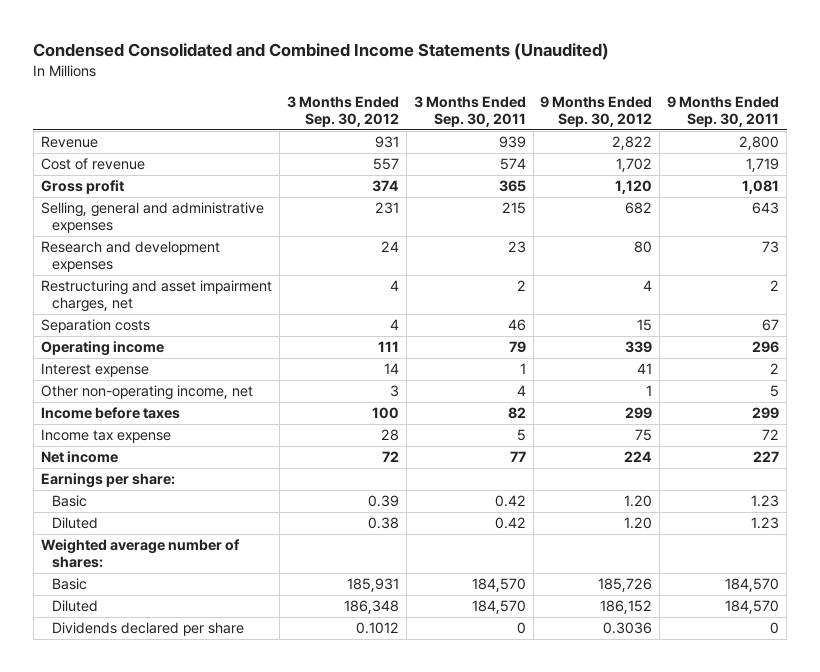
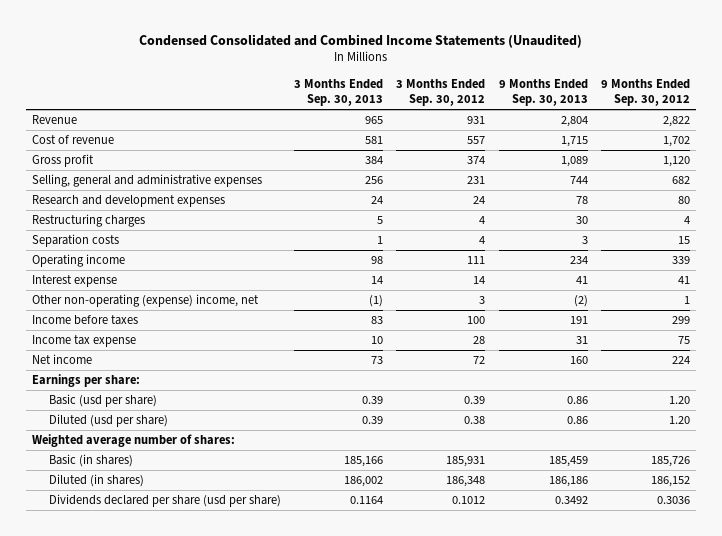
- | 3 Months Ended Sep. 30, 2012 | 3 Months Ended Sep. 30, 2011 | 9 Months Ended Sep. 30, 2012 | 9 Months Ended Sep. 30, 2011
+ | 3 Months Ended Sep. 30, 2013 | 3 Months Ended Sep. 30, 2012 | 9 Months Ended Sep. 30, 2013 | 9 Months Ended Sep. 30, 2012
- Restructuring and asset impairment charges, net | 4 | 2 | 4 | 2
+ Restructuring charges | 5 | 4 | 30 | 4
- Other non-operating income, net | 3 | 4 | 1 | 5
+ Other non-operating (expense) income, net | (1) | 3 | (2) | 1
- Basic | 0.39 | 0.42 | 1.20 | 1.23
- Diluted | 0.38 | 0.42 | 1.20 | 1.23
+ Basic (usd per share) | 0.39 | 0.39 | 0.86 | 1.20
+ Diluted (usd per share) | 0.39 | 0.38 | 0.86 | 1.20
- Basic | 185,931 | 184,570 | 185,726 | 184,570
- Diluted | 186,348 | 184,570 | 186,152 | 184,570
- Dividends declared per share | 0.1012 | 0 | 0.3036 | 0
+ Basic (in shares) | 185,166 | 185,931 | 185,459 | 185,726
+ Diluted (in shares) | 186,002 | 186,348 | 186,186 | 186,152
+ Dividends declared per share (usd per share) | 0.1164 | 0.1012 | 0.3492 | 0.3036

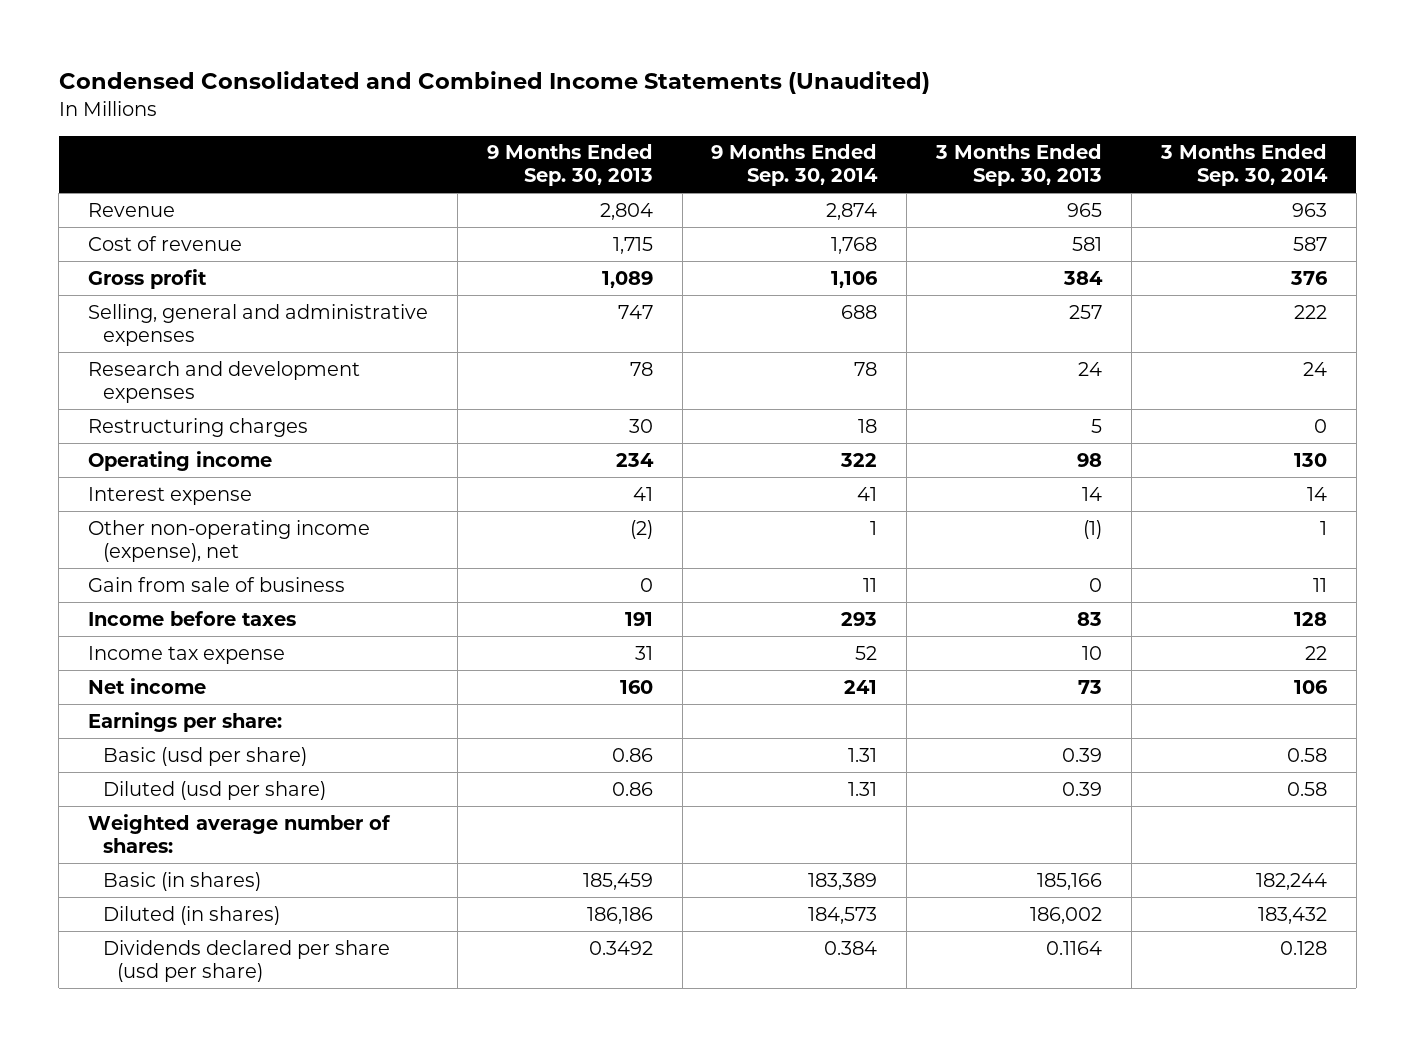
- | 3 Months Ended Sep. 30, 2013 | 3 Months Ended Sep. 30, 2012 | 9 Months Ended Sep. 30, 2013 | 9 Months Ended Sep. 30, 2012
+ | 9 Months Ended Sep. 30, 2013 | 9 Months Ended Sep. 30, 2014 | 3 Months Ended Sep. 30, 2013 | 3 Months Ended Sep. 30, 2014
- Selling, general and administrative expenses | 256 | 231 | 744 | 682
+ Selling, general and administrative expenses | 747 | 688 | 257 | 222
- Separation costs | 1 | 4 | 3 | 15
- Other non-operating (expense) income, net | (1) | 3 | (2) | 1
+ Other non-operating income (expense), net | (2) | 1 | (1) | 1
+ Gain from sale of business | 0 | 11 | 0 | 11

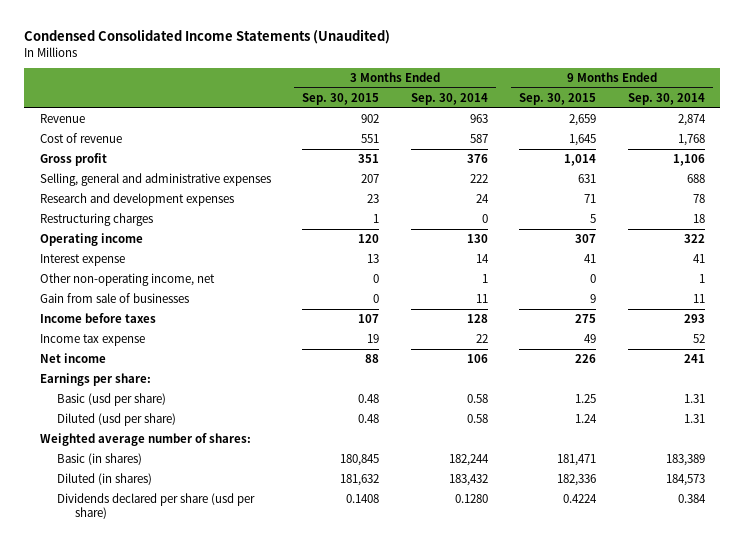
- Condensed Consolidated and Combined Income Statements (Unaudited)
+ Condensed Consolidated Income Statements (Unaudited)
- | 9 Months Ended Sep. 30, 2013 | 9 Months Ended Sep. 30, 2014 | 3 Months Ended Sep. 30, 2013 | 3 Months Ended Sep. 30, 2014
+ | 3 Months Ended Sep. 30, 2015 | 3 Months Ended Sep. 30, 2014 | 9 Months Ended Sep. 30, 2015 | 9 Months Ended Sep. 30, 2014
- Other non-operating income (expense), net | (2) | 1 | (1) | 1
- Gain from sale of business | 0 | 11 | 0 | 11
+ Other non-operating income, net | 0 | 1 | 0 | 1
+ Gain from sale of businesses | 0 | 11 | 9 | 11
- Dividends declared per share (usd per share) | 0.3492 | 0.384 | 0.1164 | 0.128
+ Dividends declared per share (usd per share) | 0.1408 | 0.1280 | 0.4224 | 0.384

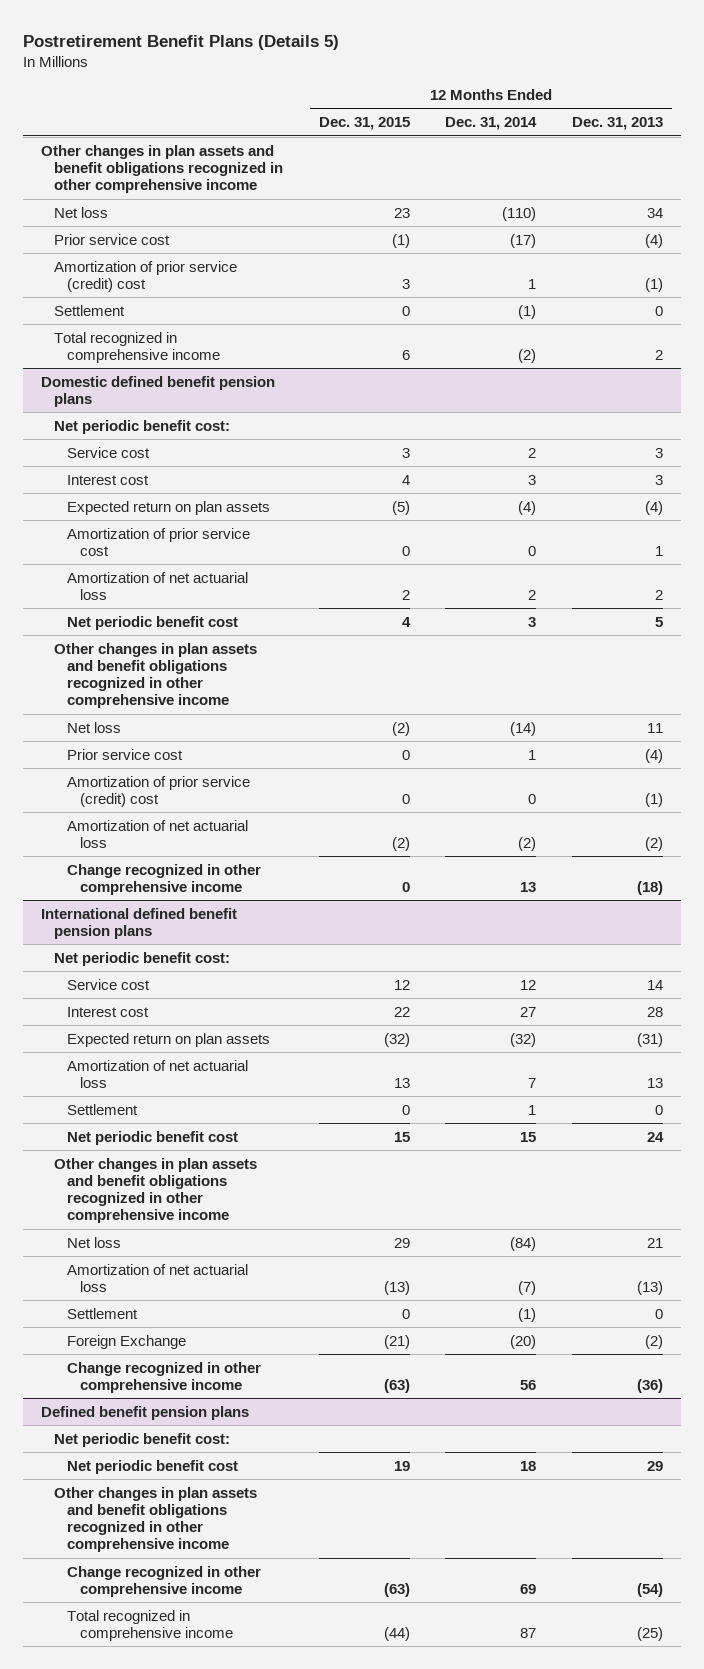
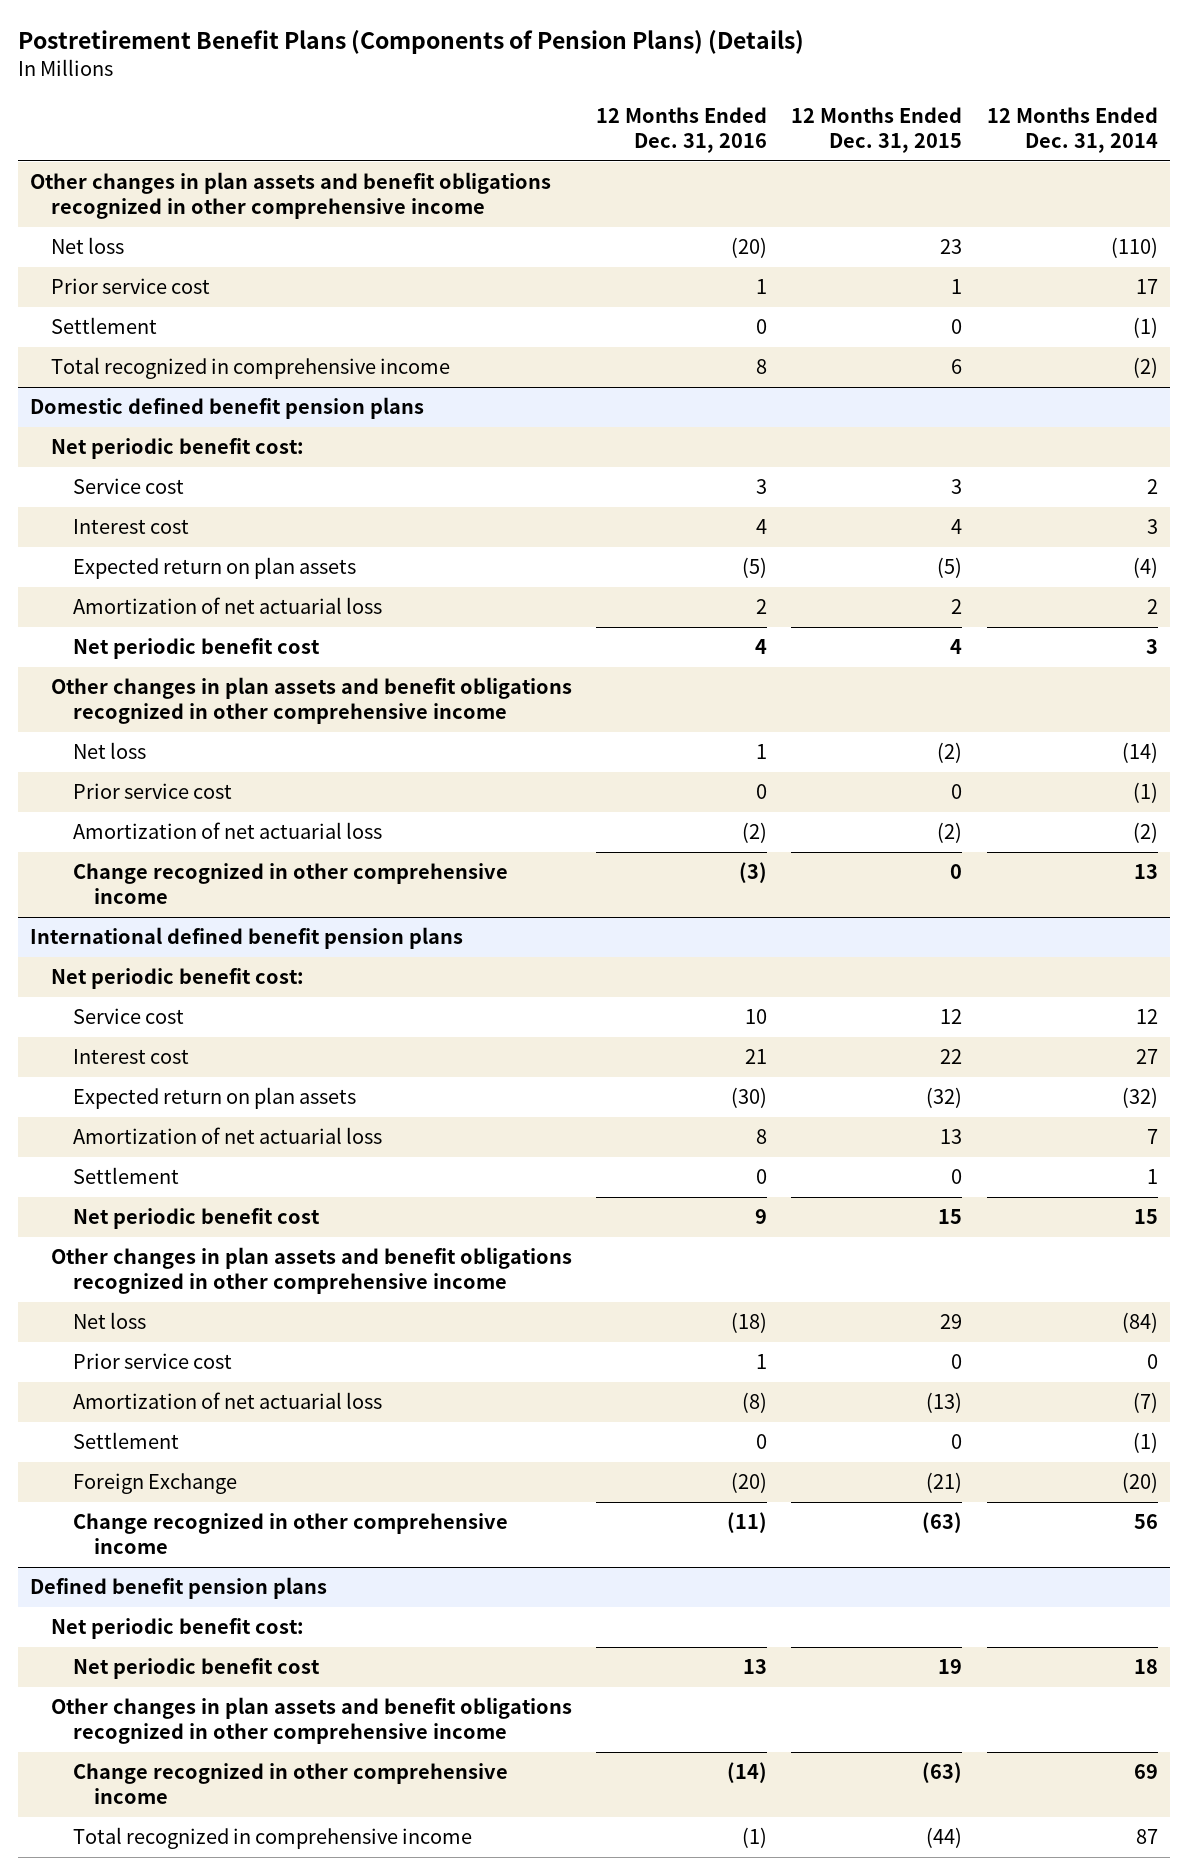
- Postretirement Benefit Plans (Details 5)
+ Postretirement Benefit Plans (Components of Pension Plans) (Details)
- | 12 Months Ended Dec. 31, 2015 | 12 Months Ended Dec. 31, 2014 | 12 Months Ended Dec. 31, 2013
+ | 12 Months Ended Dec. 31, 2016 | 12 Months Ended Dec. 31, 2015 | 12 Months Ended Dec. 31, 2014
- Prior service cost | (1) | (17) | (4)
- Amortization of prior service (credit) cost | 3 | 1 | (1)
+ Prior service cost | 1 | 1 | 17
@ Domestic defined benefit pension plans
- Amortization of prior service cost | 0 | 0 | 1
- Prior service cost | 0 | 1 | (4)
- Amortization of prior service (credit) cost | 0 | 0 | (1)
+ Prior service cost | 0 | 0 | (1)
@ International defined benefit pension plans
+ Prior service cost | 1 | 0 | 0

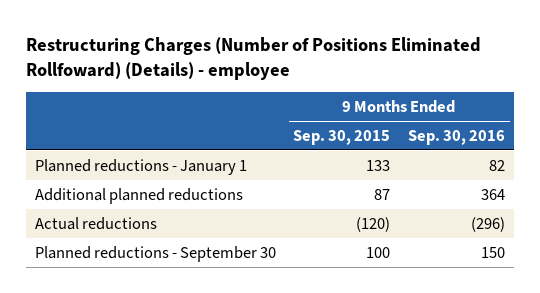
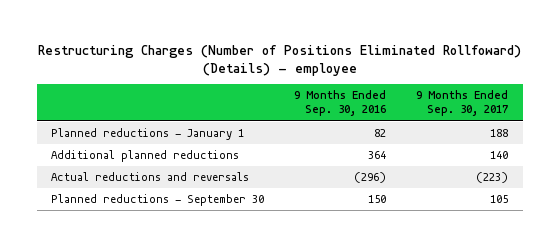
- | 9 Months Ended Sep. 30, 2015 | 9 Months Ended Sep. 30, 2016
+ | 9 Months Ended Sep. 30, 2016 | 9 Months Ended Sep. 30, 2017
- Actual reductions | (120) | (296)
+ Actual reductions and reversals | (296) | (223)

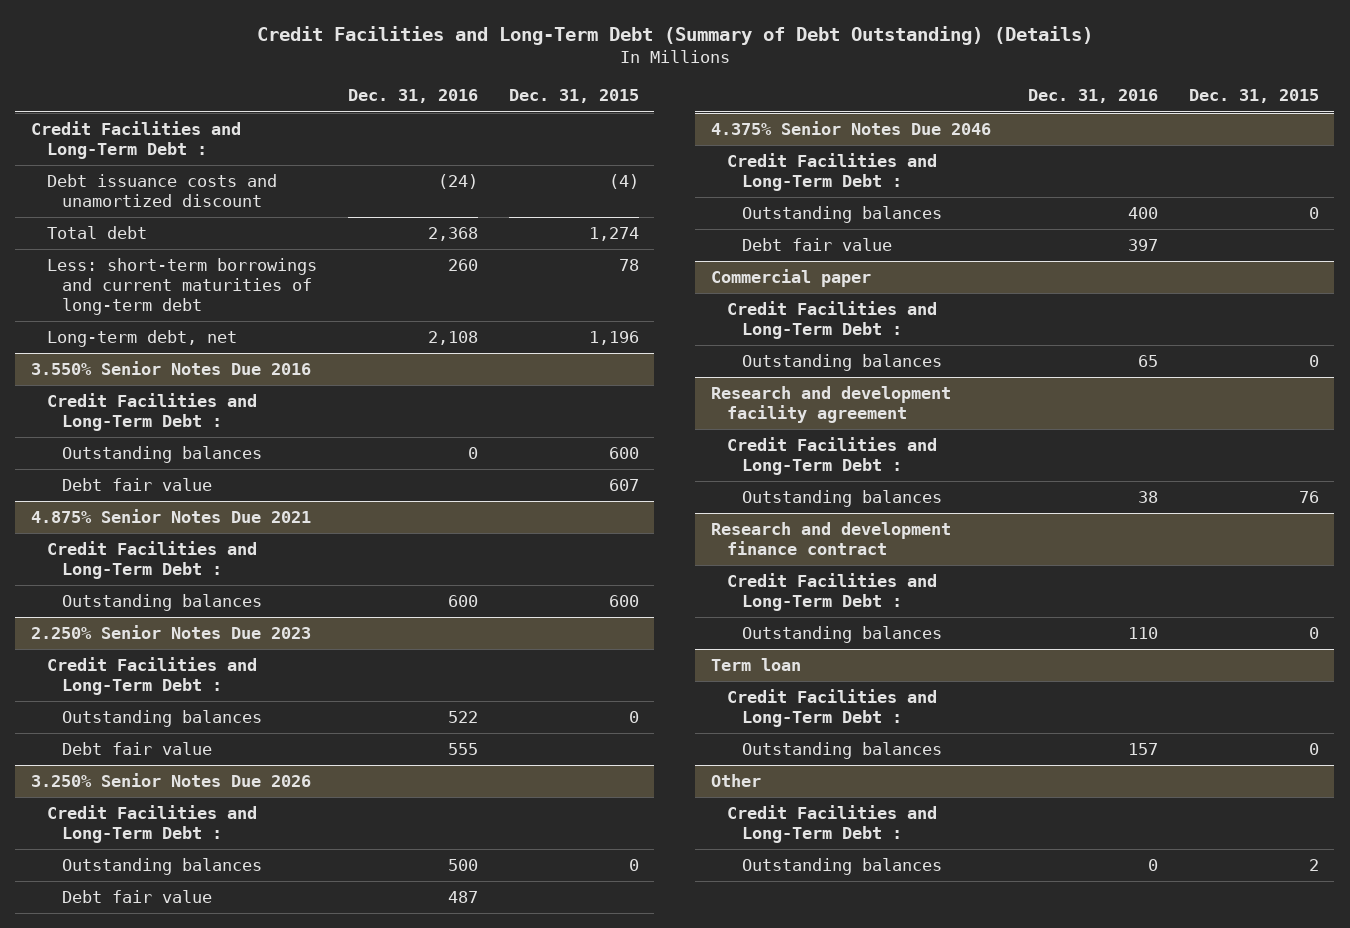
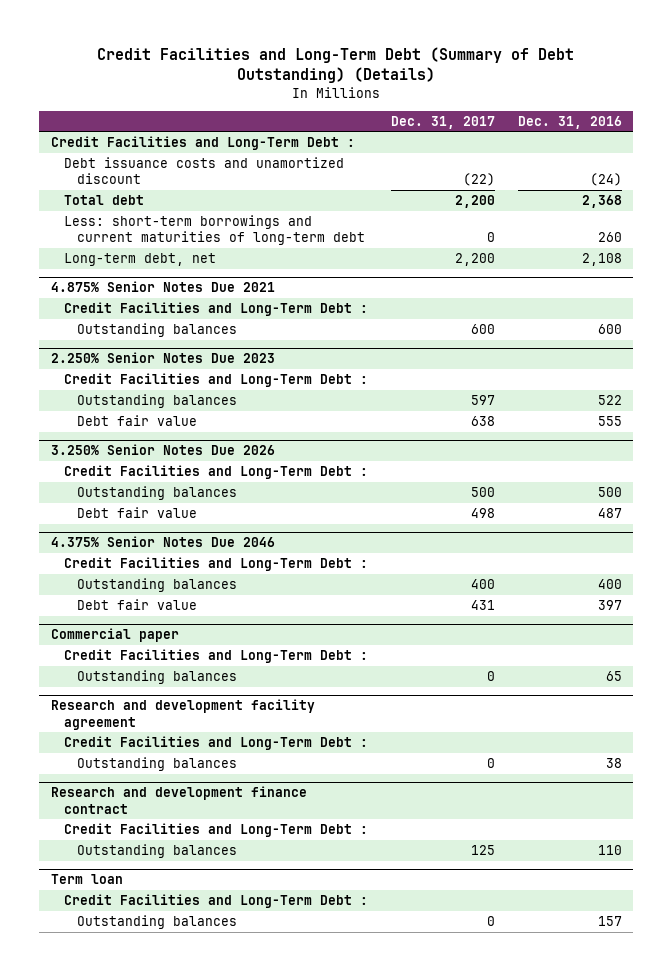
- | Dec. 31, 2016 | Dec. 31, 2015
+ | Dec. 31, 2017 | Dec. 31, 2016
- 3.550% Senior Notes Due 2016
- Credit Facilities and Long-Term Debt :
- Outstanding balances | 0 | 600
- Debt fair value | | 607
- Other
- Credit Facilities and Long-Term Debt :
- Outstanding balances | 0 | 2

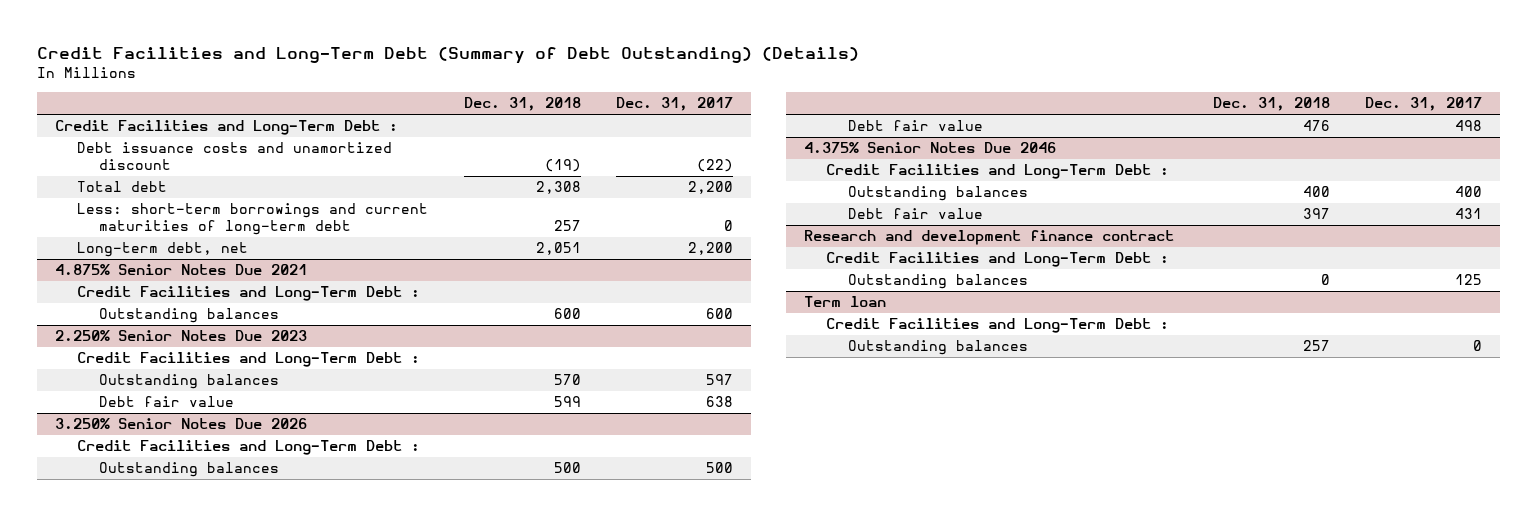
- | Dec. 31, 2017 | Dec. 31, 2016
+ | Dec. 31, 2018 | Dec. 31, 2017
- Commercial paper
- Credit Facilities and Long-Term Debt :
- Outstanding balances | 0 | 65
- Research and development facility agreement
- Credit Facilities and Long-Term Debt :
- Outstanding balances | 0 | 38

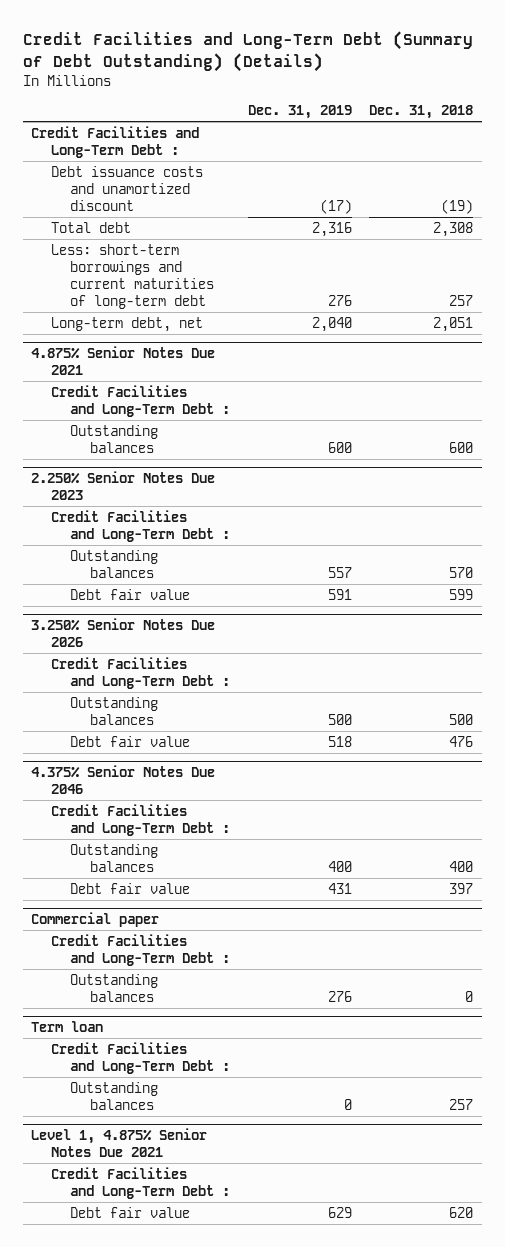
- | Dec. 31, 2018 | Dec. 31, 2017
+ | Dec. 31, 2019 | Dec. 31, 2018
- Research and development finance contract
+ Commercial paper
+ Level 1, 4.875% Senior Notes Due 2021
+ Credit Facilities and Long-Term Debt :
+ Debt fair value | 629 | 620

